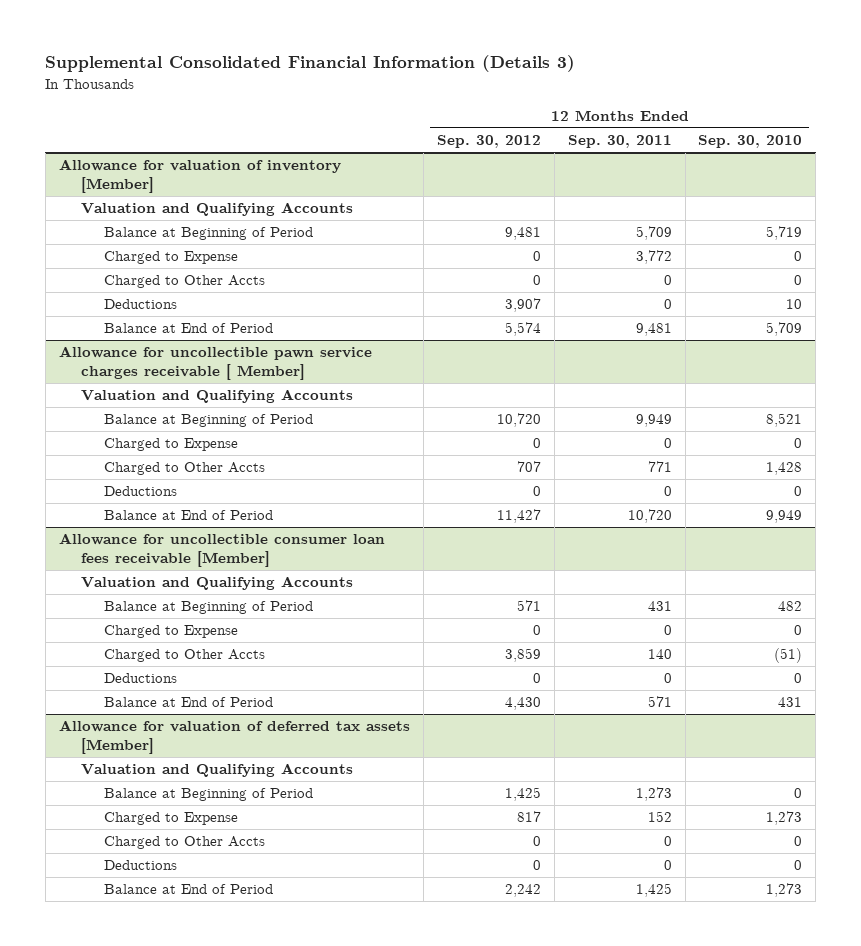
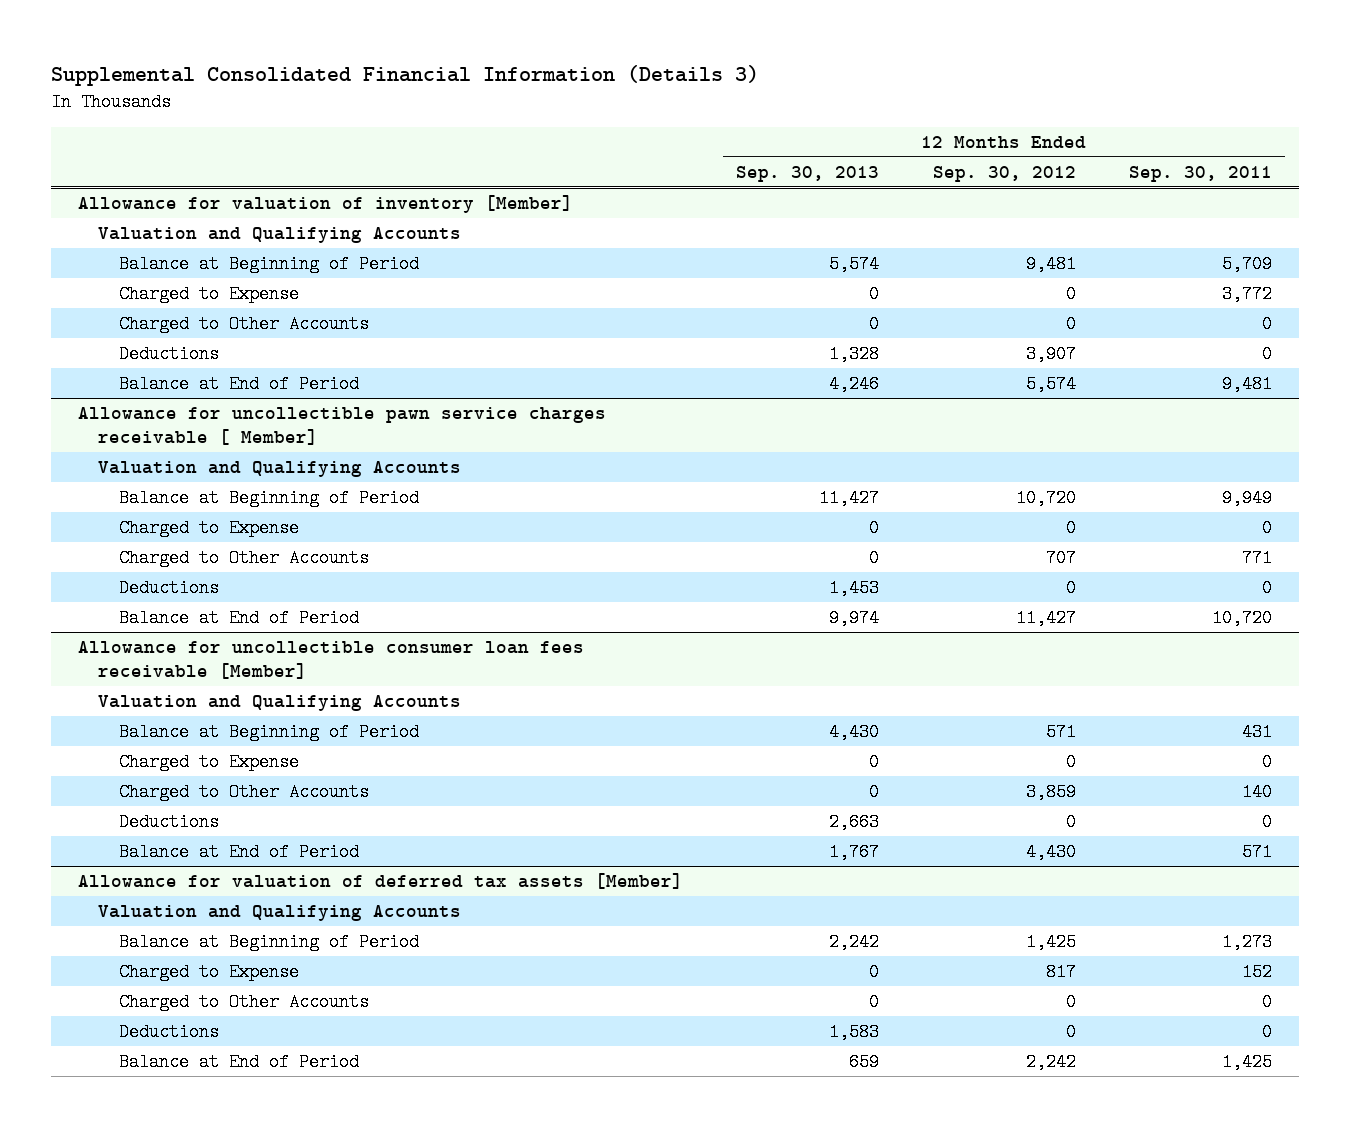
- | 12 Months Ended Sep. 30, 2012 | 12 Months Ended Sep. 30, 2011 | 12 Months Ended Sep. 30, 2010
+ | 12 Months Ended Sep. 30, 2013 | 12 Months Ended Sep. 30, 2012 | 12 Months Ended Sep. 30, 2011
@ Allowance for valuation of inventory [Member]
- Charged to Other Accts | 0 | 0 | 0
+ Charged to Other Accounts | 0 | 0 | 0
@ Allowance for uncollectible pawn service charges receivable [ Member]
- Charged to Other Accts | 707 | 771 | 1,428
+ Charged to Other Accounts | 0 | 707 | 771
@ Allowance for uncollectible consumer loan fees receivable [Member]
- Charged to Other Accts | 3,859 | 140 | (51)
+ Charged to Other Accounts | 0 | 3,859 | 140
@ Allowance for valuation of deferred tax assets [Member]
- Charged to Other Accts | 0 | 0 | 0
+ Charged to Other Accounts | 0 | 0 | 0

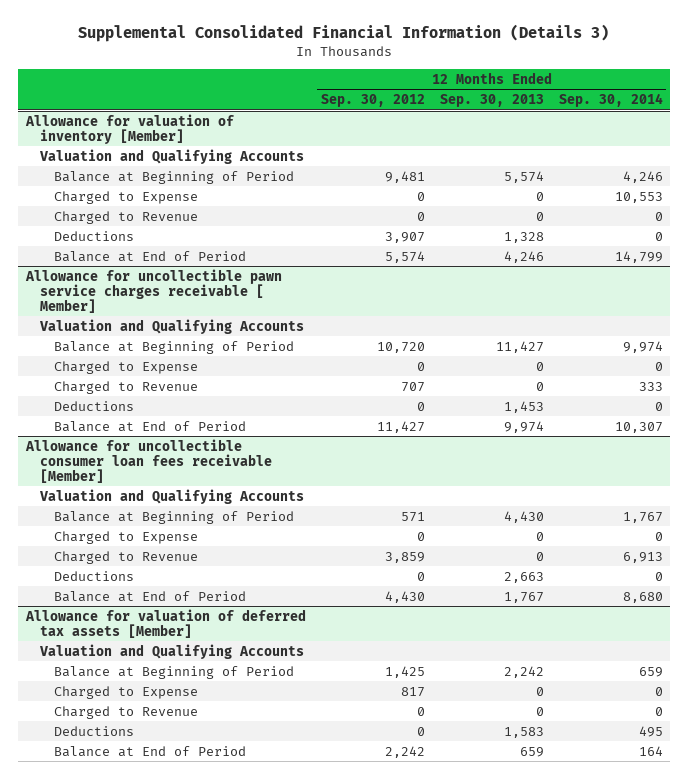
- | 12 Months Ended Sep. 30, 2013 | 12 Months Ended Sep. 30, 2012 | 12 Months Ended Sep. 30, 2011
+ | 12 Months Ended Sep. 30, 2012 | 12 Months Ended Sep. 30, 2013 | 12 Months Ended Sep. 30, 2014
@ Allowance for valuation of inventory [Member]
- Charged to Other Accounts | 0 | 0 | 0
+ Charged to Revenue | 0 | 0 | 0
@ Allowance for uncollectible pawn service charges receivable [ Member]
- Charged to Other Accounts | 0 | 707 | 771
+ Charged to Revenue | 707 | 0 | 333
@ Allowance for uncollectible consumer loan fees receivable [Member]
- Charged to Other Accounts | 0 | 3,859 | 140
+ Charged to Revenue | 3,859 | 0 | 6,913
@ Allowance for valuation of deferred tax assets [Member]
- Charged to Other Accounts | 0 | 0 | 0
+ Charged to Revenue | 0 | 0 | 0

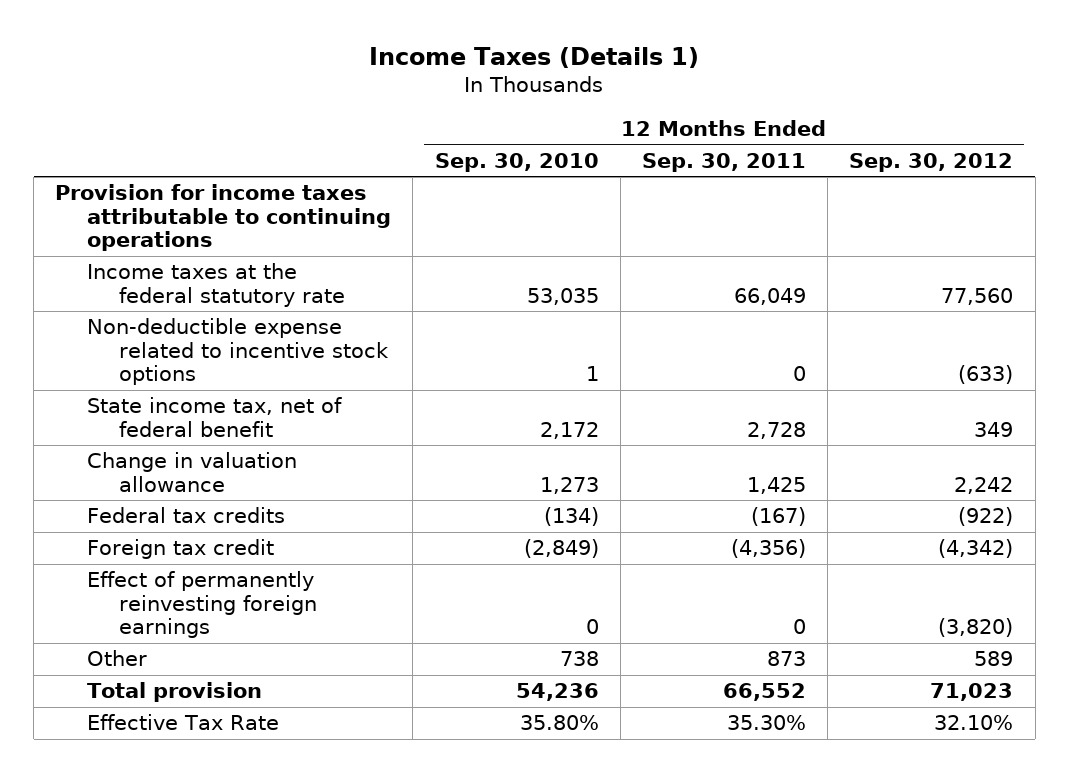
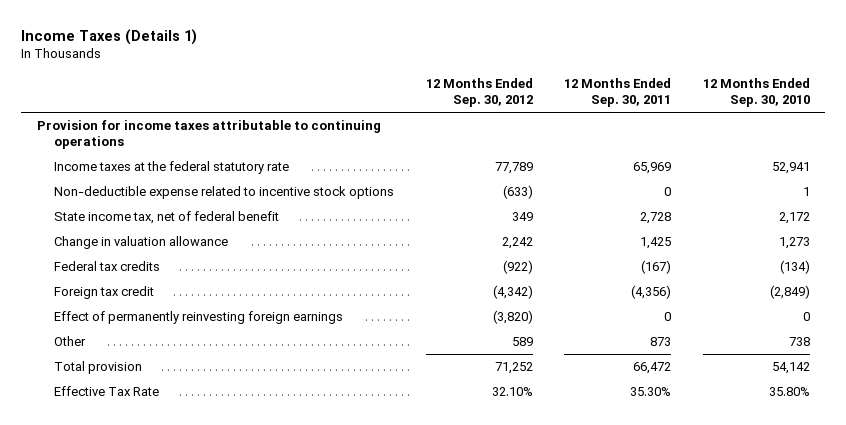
- | 12 Months Ended Sep. 30, 2010 | 12 Months Ended Sep. 30, 2011 | 12 Months Ended Sep. 30, 2012
+ | 12 Months Ended Sep. 30, 2012 | 12 Months Ended Sep. 30, 2011 | 12 Months Ended Sep. 30, 2010
- Income taxes at the federal statutory rate | 53,035 | 66,049 | 77,560
+ Income taxes at the federal statutory rate | 77,789 | 65,969 | 52,941
- Total provision | 54,236 | 66,552 | 71,023
+ Total provision | 71,252 | 66,472 | 54,142

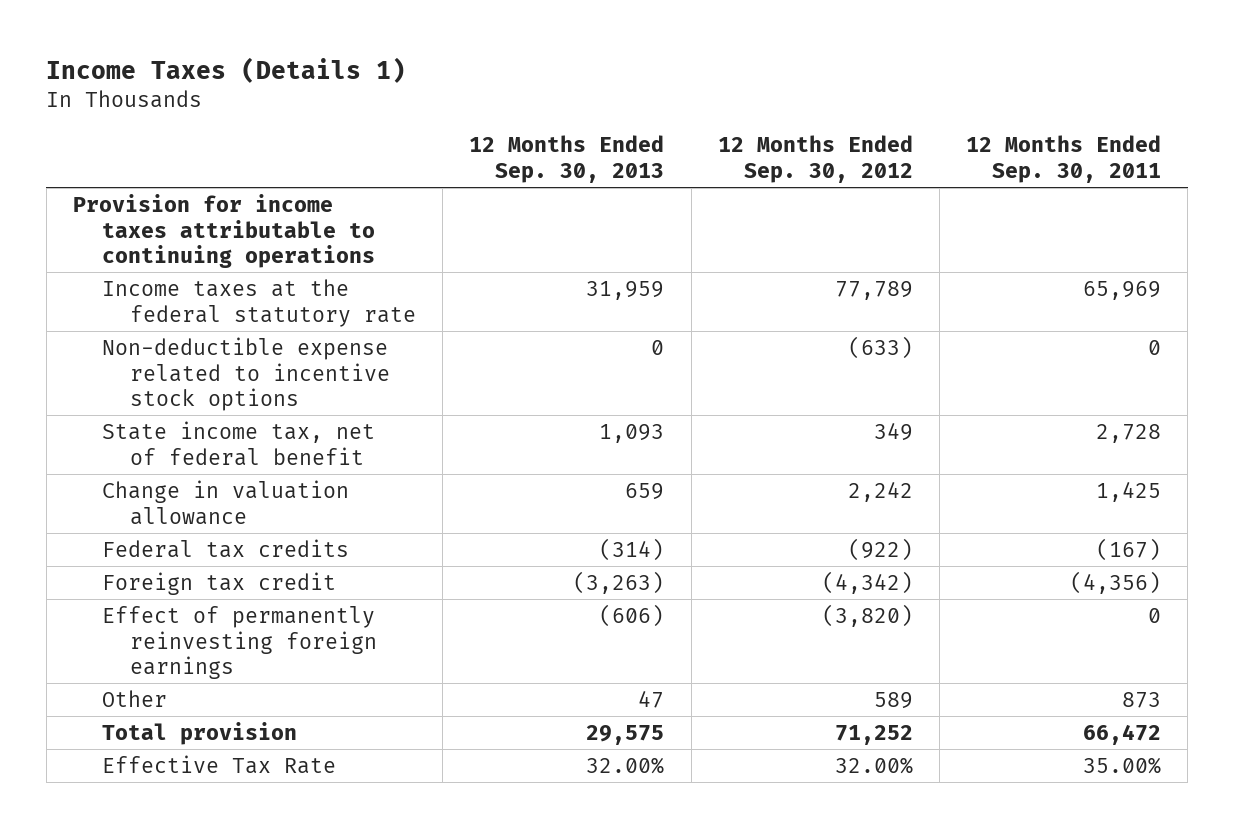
- | 12 Months Ended Sep. 30, 2012 | 12 Months Ended Sep. 30, 2011 | 12 Months Ended Sep. 30, 2010
+ | 12 Months Ended Sep. 30, 2013 | 12 Months Ended Sep. 30, 2012 | 12 Months Ended Sep. 30, 2011
- Effective Tax Rate | 32.10% | 35.30% | 35.80%
+ Effective Tax Rate | 32.00% | 32.00% | 35.00%

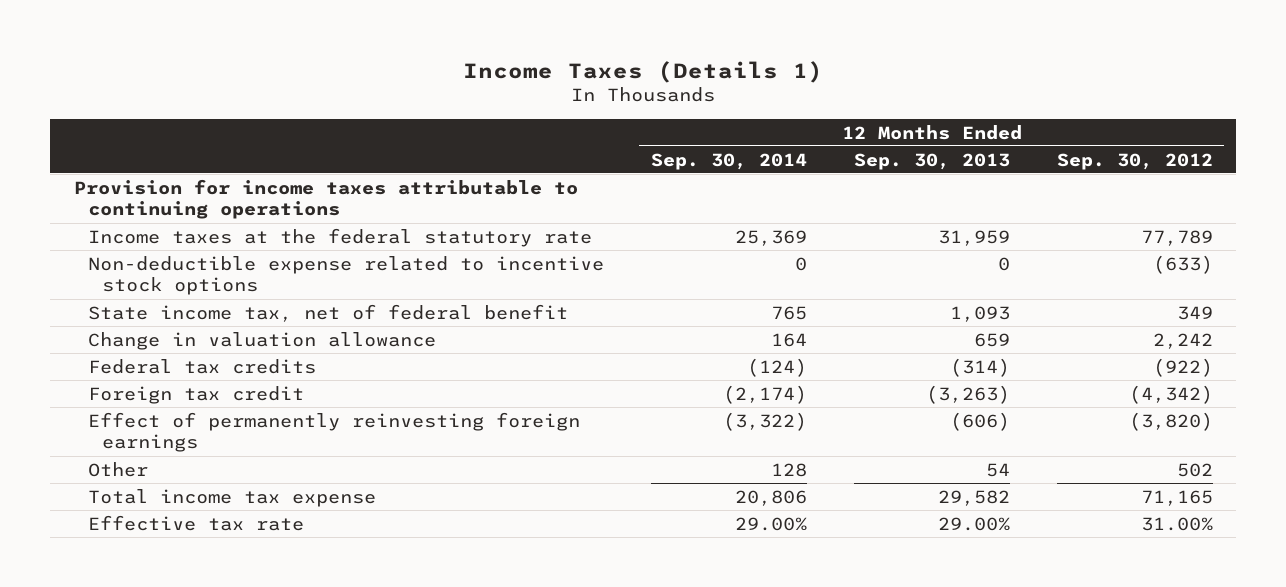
- | 12 Months Ended Sep. 30, 2013 | 12 Months Ended Sep. 30, 2012 | 12 Months Ended Sep. 30, 2011
+ | 12 Months Ended Sep. 30, 2014 | 12 Months Ended Sep. 30, 2013 | 12 Months Ended Sep. 30, 2012
- Other | 47 | 589 | 873
- Total provision | 29,575 | 71,252 | 66,472
- Effective Tax Rate | 32.00% | 32.00% | 35.00%
+ Other | 128 | 54 | 502
+ Total income tax expense | 20,806 | 29,582 | 71,165
+ Effective tax rate | 29.00% | 29.00% | 31.00%

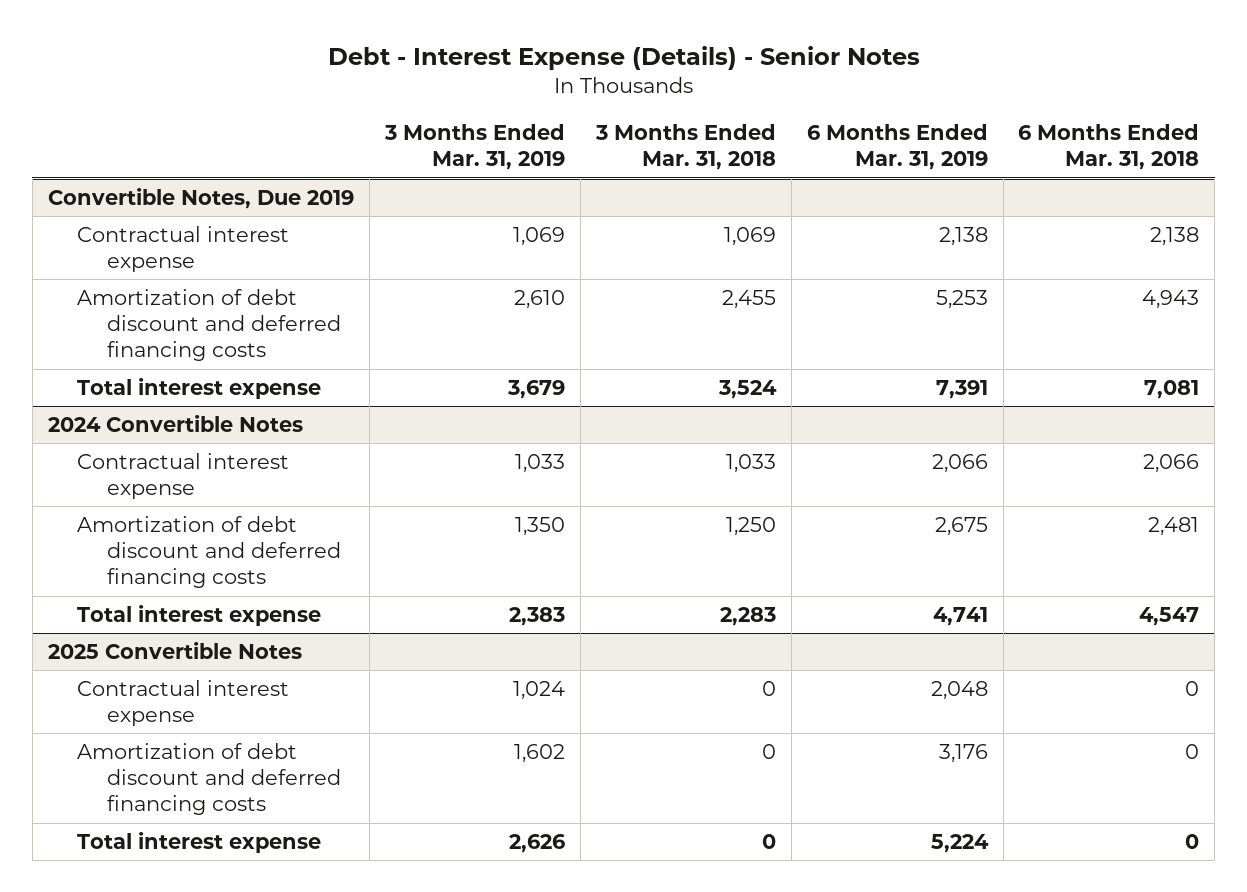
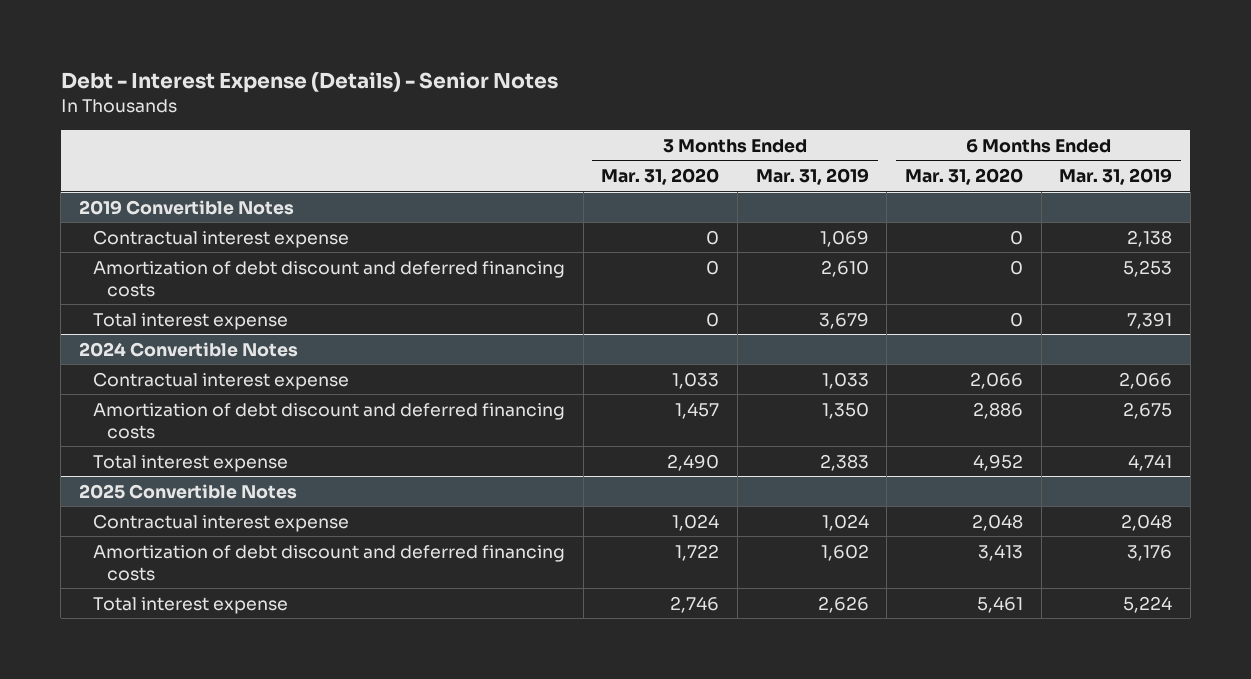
- | 3 Months Ended Mar. 31, 2019 | 3 Months Ended Mar. 31, 2018 | 6 Months Ended Mar. 31, 2019 | 6 Months Ended Mar. 31, 2018
+ | 3 Months Ended Mar. 31, 2020 | 3 Months Ended Mar. 31, 2019 | 6 Months Ended Mar. 31, 2020 | 6 Months Ended Mar. 31, 2019
- Convertible Notes, Due 2019
+ 2019 Convertible Notes

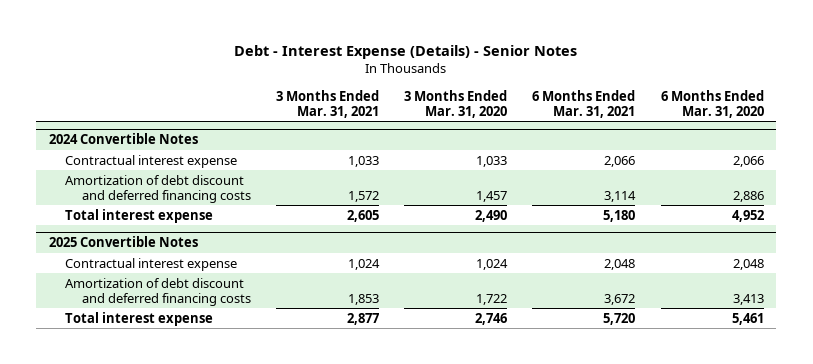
- | 3 Months Ended Mar. 31, 2020 | 3 Months Ended Mar. 31, 2019 | 6 Months Ended Mar. 31, 2020 | 6 Months Ended Mar. 31, 2019
+ | 3 Months Ended Mar. 31, 2021 | 3 Months Ended Mar. 31, 2020 | 6 Months Ended Mar. 31, 2021 | 6 Months Ended Mar. 31, 2020
- 2019 Convertible Notes
- Contractual interest expense | 0 | 1,069 | 0 | 2,138
- Amortization of debt discount and deferred financing costs | 0 | 2,610 | 0 | 5,253
- Total interest expense | 0 | 3,679 | 0 | 7,391

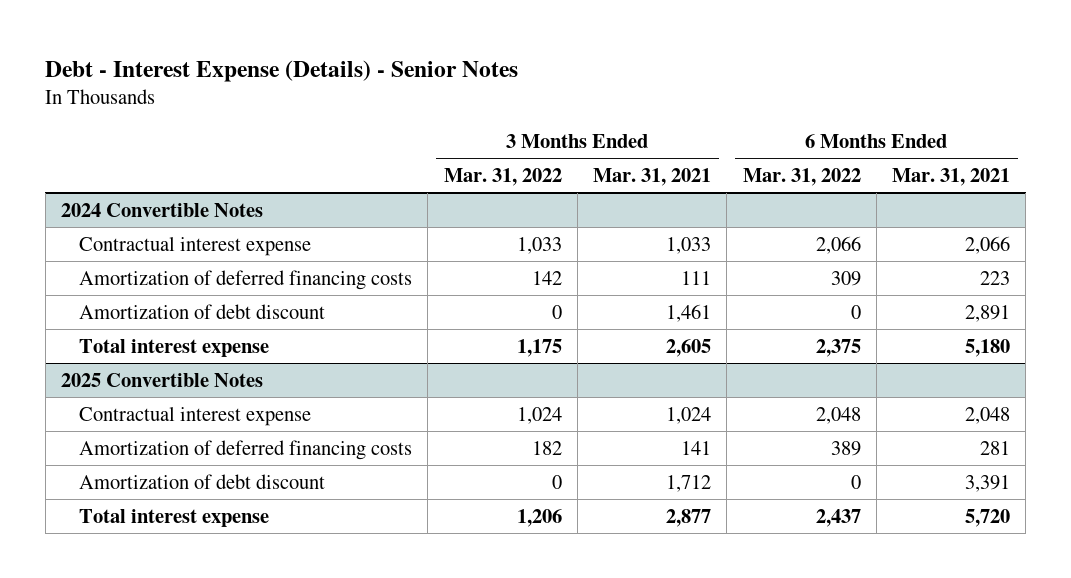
- | 3 Months Ended Mar. 31, 2021 | 3 Months Ended Mar. 31, 2020 | 6 Months Ended Mar. 31, 2021 | 6 Months Ended Mar. 31, 2020
+ | 3 Months Ended Mar. 31, 2022 | 3 Months Ended Mar. 31, 2021 | 6 Months Ended Mar. 31, 2022 | 6 Months Ended Mar. 31, 2021
@ 2024 Convertible Notes
- Amortization of debt discount and deferred financing costs | 1,572 | 1,457 | 3,114 | 2,886
+ Amortization of deferred financing costs | 142 | 111 | 309 | 223
+ Amortization of debt discount | 0 | 1,461 | 0 | 2,891
@ 2025 Convertible Notes
- Amortization of debt discount and deferred financing costs | 1,853 | 1,722 | 3,672 | 3,413
+ Amortization of deferred financing costs | 182 | 141 | 389 | 281
+ Amortization of debt discount | 0 | 1,712 | 0 | 3,391

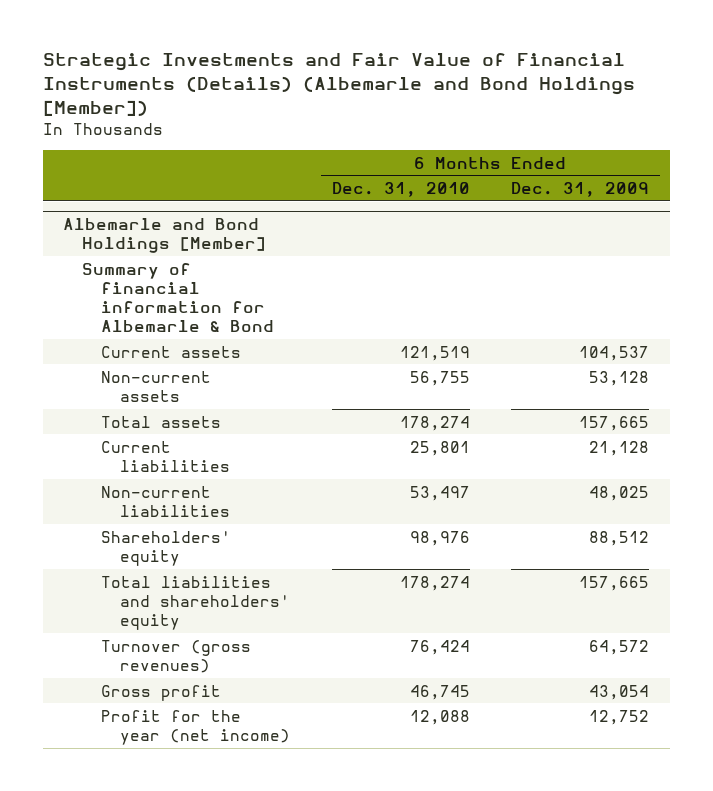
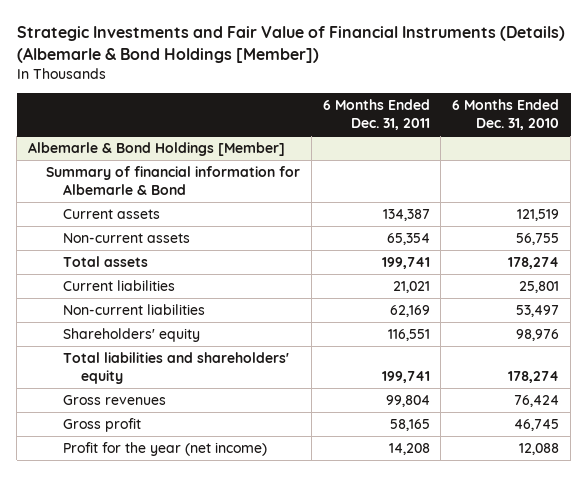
- Strategic Investments and Fair Value of Financial Instruments (Details) (Albemarle and Bond Holdings [Member])
+ Strategic Investments and Fair Value of Financial Instruments (Details) (Albemarle & Bond Holdings [Member])
- | 6 Months Ended Dec. 31, 2010 | 6 Months Ended Dec. 31, 2009
+ | 6 Months Ended Dec. 31, 2011 | 6 Months Ended Dec. 31, 2010
- Albemarle and Bond Holdings [Member]
+ Albemarle & Bond Holdings [Member]
- Turnover (gross revenues) | 76,424 | 64,572
+ Gross revenues | 99,804 | 76,424

